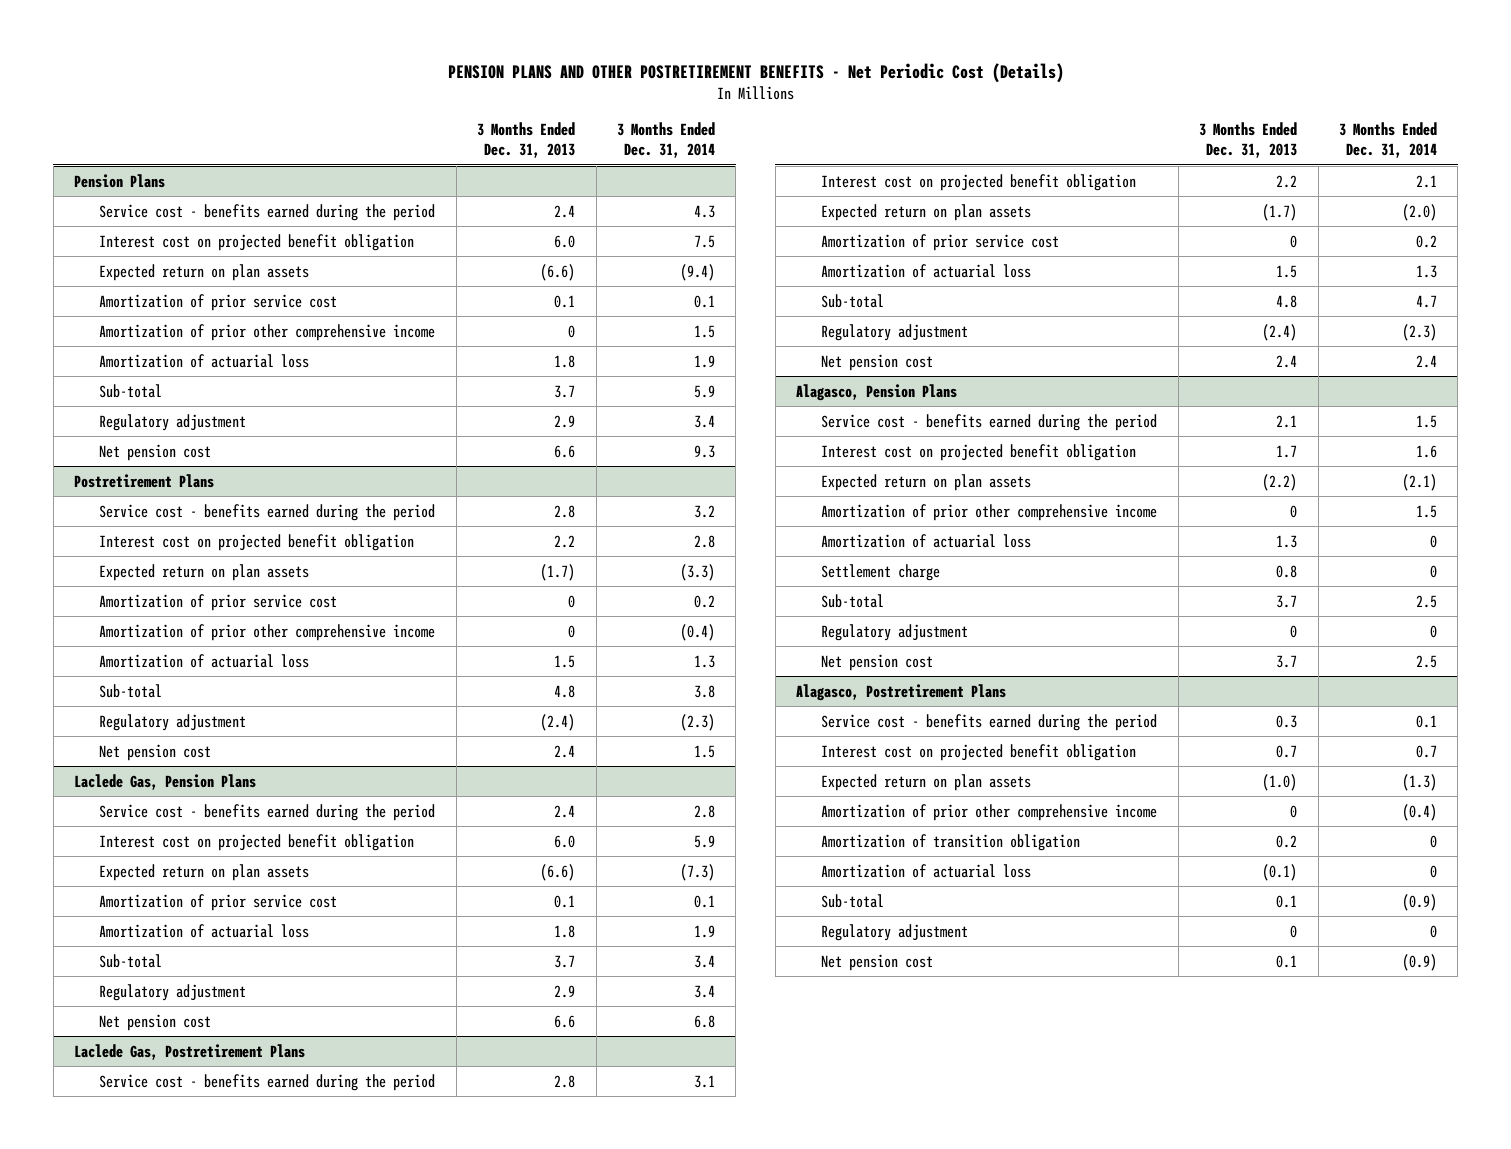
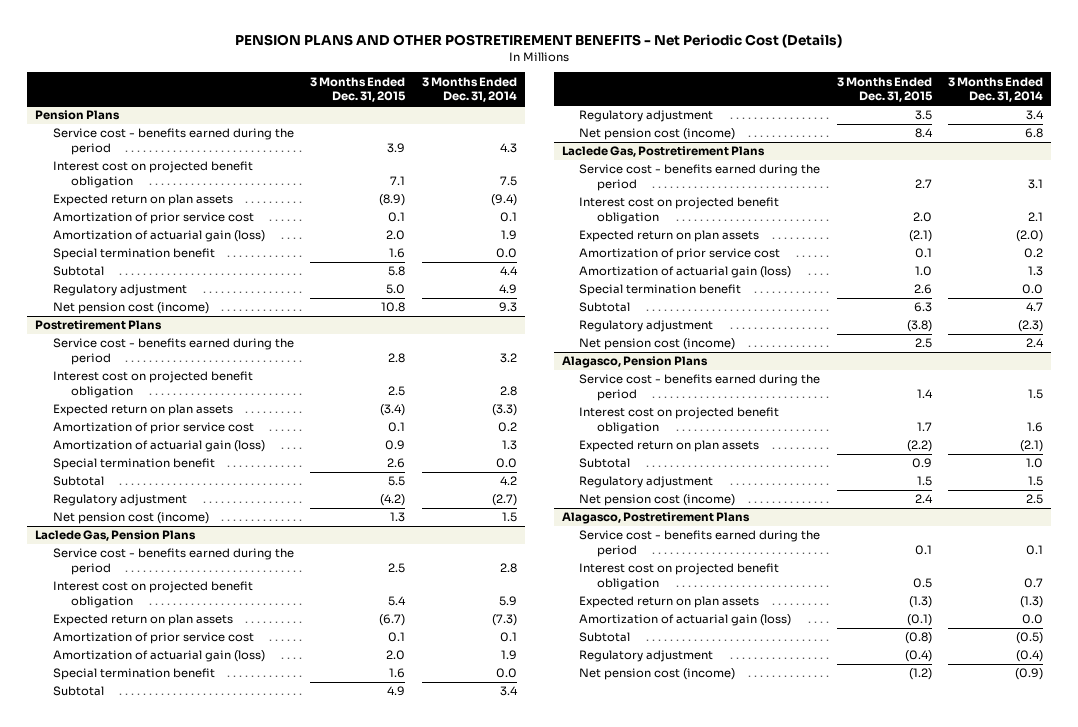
- | 3 Months Ended Dec. 31, 2013 | 3 Months Ended Dec. 31, 2014
+ | 3 Months Ended Dec. 31, 2015 | 3 Months Ended Dec. 31, 2014
@ Pension Plans
- Amortization of prior other comprehensive income | 0 | 1.5
- Amortization of actuarial loss | 1.8 | 1.9
- Sub-total | 3.7 | 5.9
- Regulatory adjustment | 2.9 | 3.4
- Net pension cost | 6.6 | 9.3
+ Amortization of actuarial gain (loss) | 2.0 | 1.9
+ Special termination benefit | 1.6 | 0.0
+ Subtotal | 5.8 | 4.4
+ Regulatory adjustment | 5.0 | 4.9
+ Net pension cost (income) | 10.8 | 9.3
@ Postretirement Plans
- Amortization of prior other comprehensive income | 0 | (0.4)
- Amortization of actuarial loss | 1.5 | 1.3
- Sub-total | 4.8 | 3.8
- Regulatory adjustment | (2.4) | (2.3)
- Net pension cost | 2.4 | 1.5
+ Amortization of actuarial gain (loss) | 0.9 | 1.3
+ Special termination benefit | 2.6 | 0.0
+ Subtotal | 5.5 | 4.2
+ Regulatory adjustment | (4.2) | (2.7)
+ Net pension cost (income) | 1.3 | 1.5
@ Laclede Gas, Pension Plans
- Amortization of actuarial loss | 1.8 | 1.9
- Sub-total | 3.7 | 3.4
+ Amortization of actuarial gain (loss) | 2.0 | 1.9
+ Special termination benefit | 1.6 | 0.0
+ Subtotal | 4.9 | 3.4
- Net pension cost | 6.6 | 6.8
+ Net pension cost (income) | 8.4 | 6.8
@ Laclede Gas, Postretirement Plans
- Amortization of actuarial loss | 1.5 | 1.3
- Sub-total | 4.8 | 4.7
+ Amortization of actuarial gain (loss) | 1.0 | 1.3
+ Special termination benefit | 2.6 | 0.0
+ Subtotal | 6.3 | 4.7
- Net pension cost | 2.4 | 2.4
+ Net pension cost (income) | 2.5 | 2.4
@ Alagasco, Pension Plans
- Amortization of prior other comprehensive income | 0 | 1.5
- Amortization of actuarial loss | 1.3 | 0
- Settlement charge | 0.8 | 0
- Sub-total | 3.7 | 2.5
- Regulatory adjustment | 0 | 0
- Net pension cost | 3.7 | 2.5
+ Subtotal | 0.9 | 1.0
+ Regulatory adjustment | 1.5 | 1.5
+ Net pension cost (income) | 2.4 | 2.5
@ Alagasco, Postretirement Plans
- Amortization of prior other comprehensive income | 0 | (0.4)
- Amortization of transition obligation | 0.2 | 0
- Amortization of actuarial loss | (0.1) | 0
- Sub-total | 0.1 | (0.9)
- Regulatory adjustment | 0 | 0
- Net pension cost | 0.1 | (0.9)
+ Amortization of actuarial gain (loss) | (0.1) | 0.0
+ Subtotal | (0.8) | (0.5)
+ Regulatory adjustment | (0.4) | (0.4)
+ Net pension cost (income) | (1.2) | (0.9)

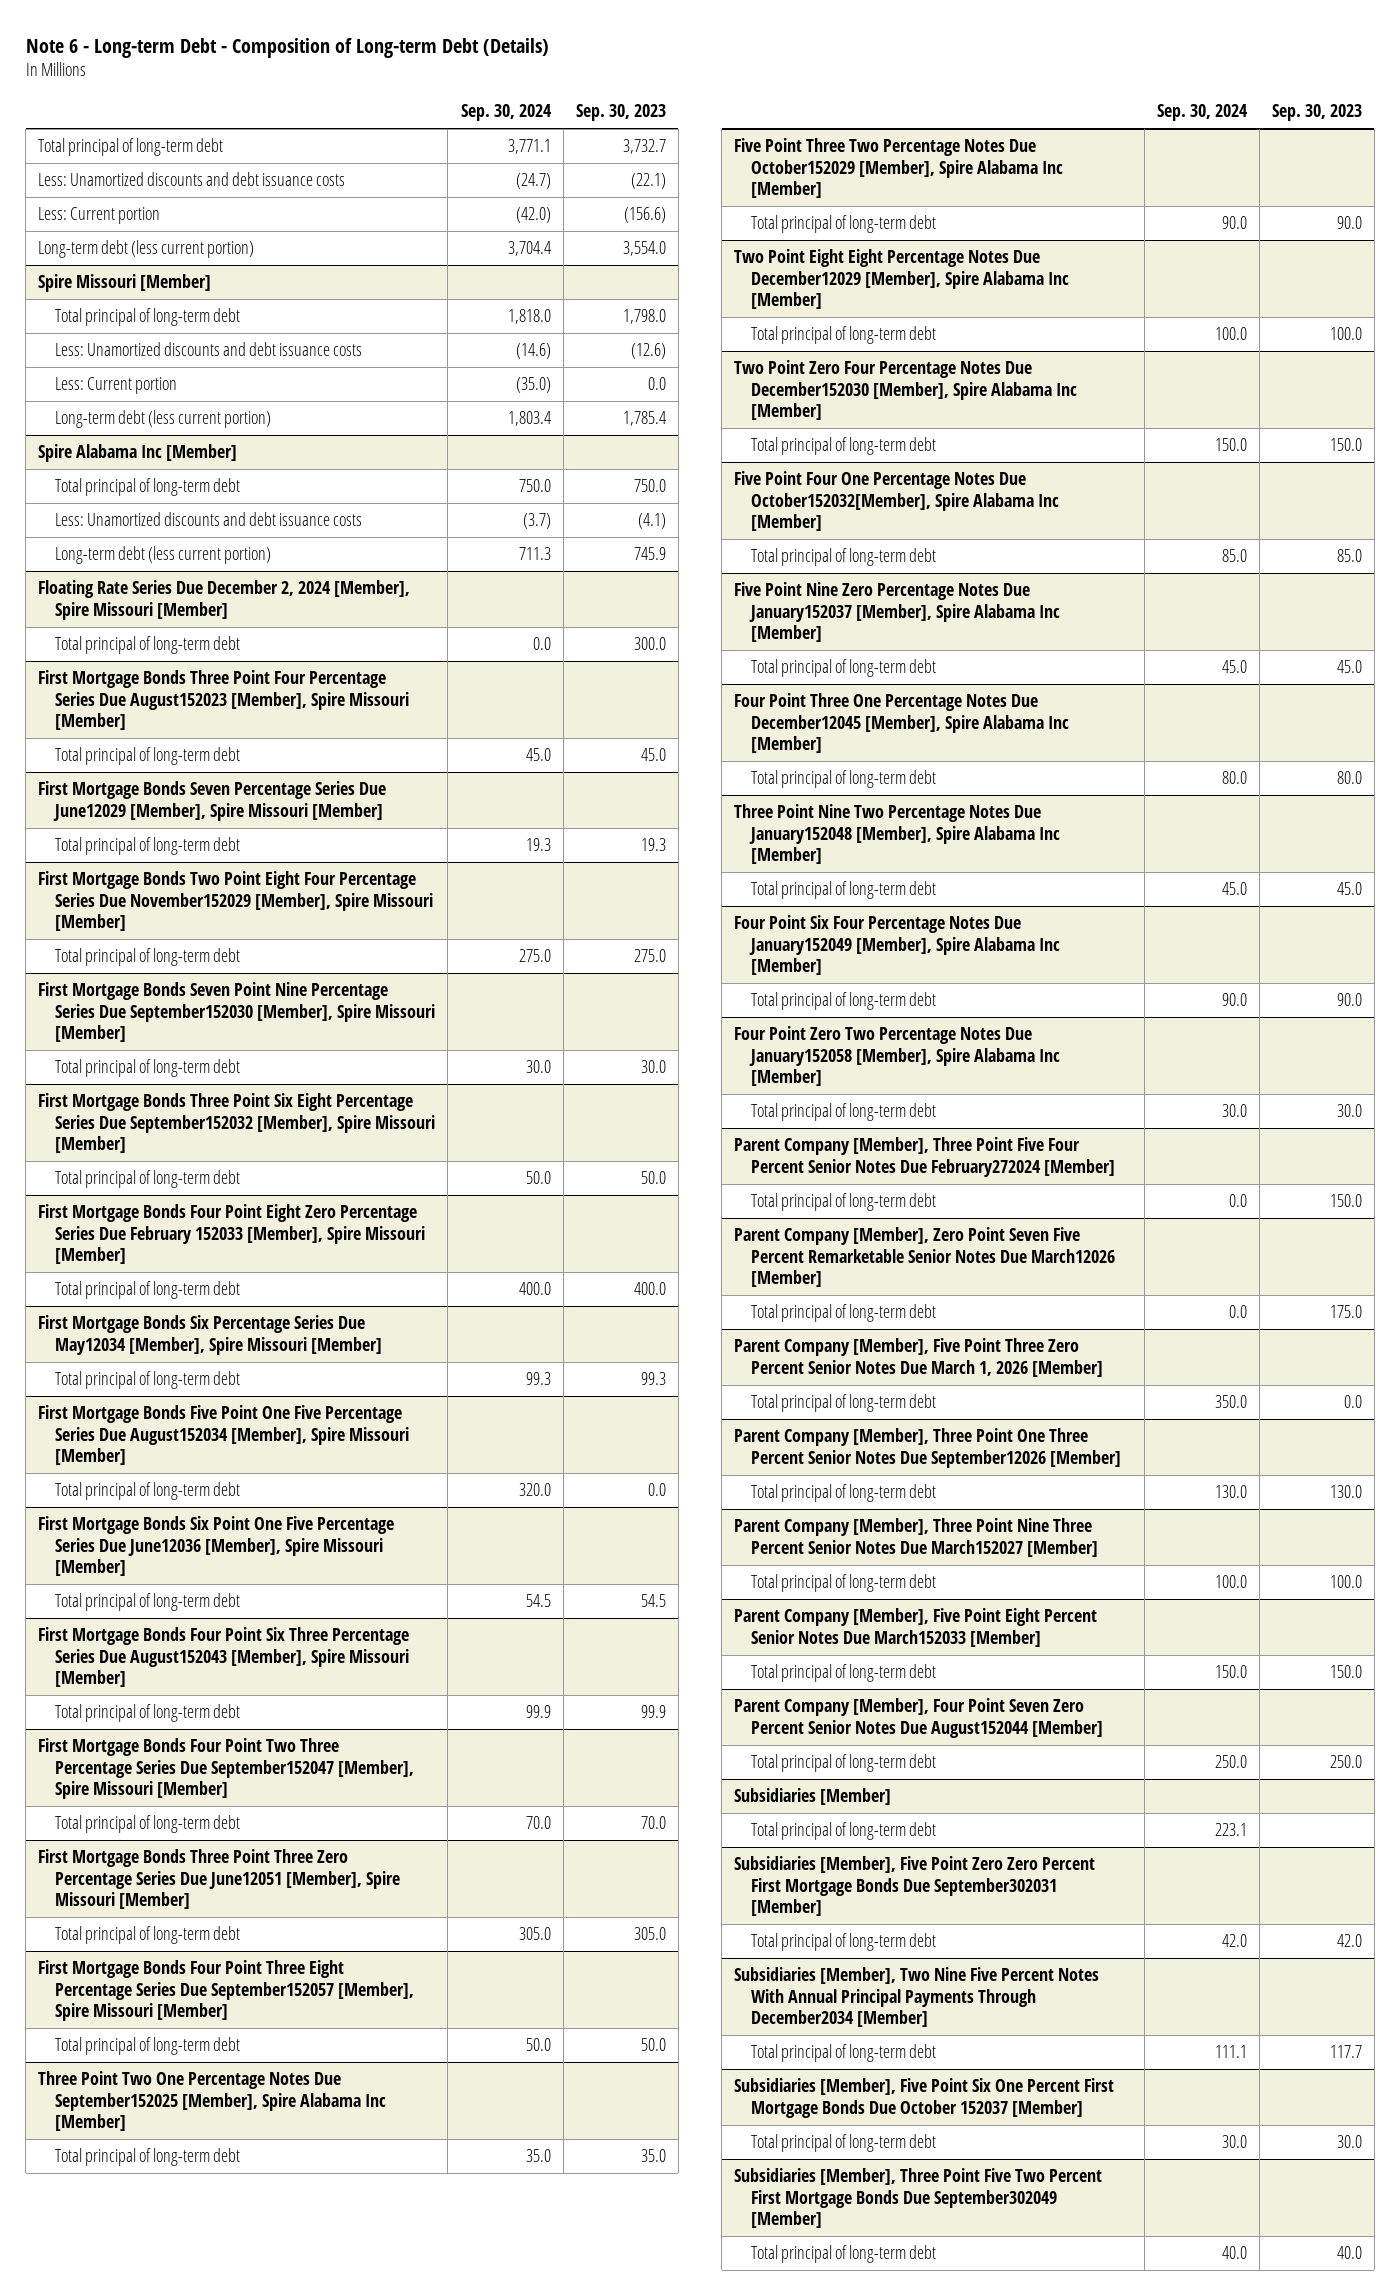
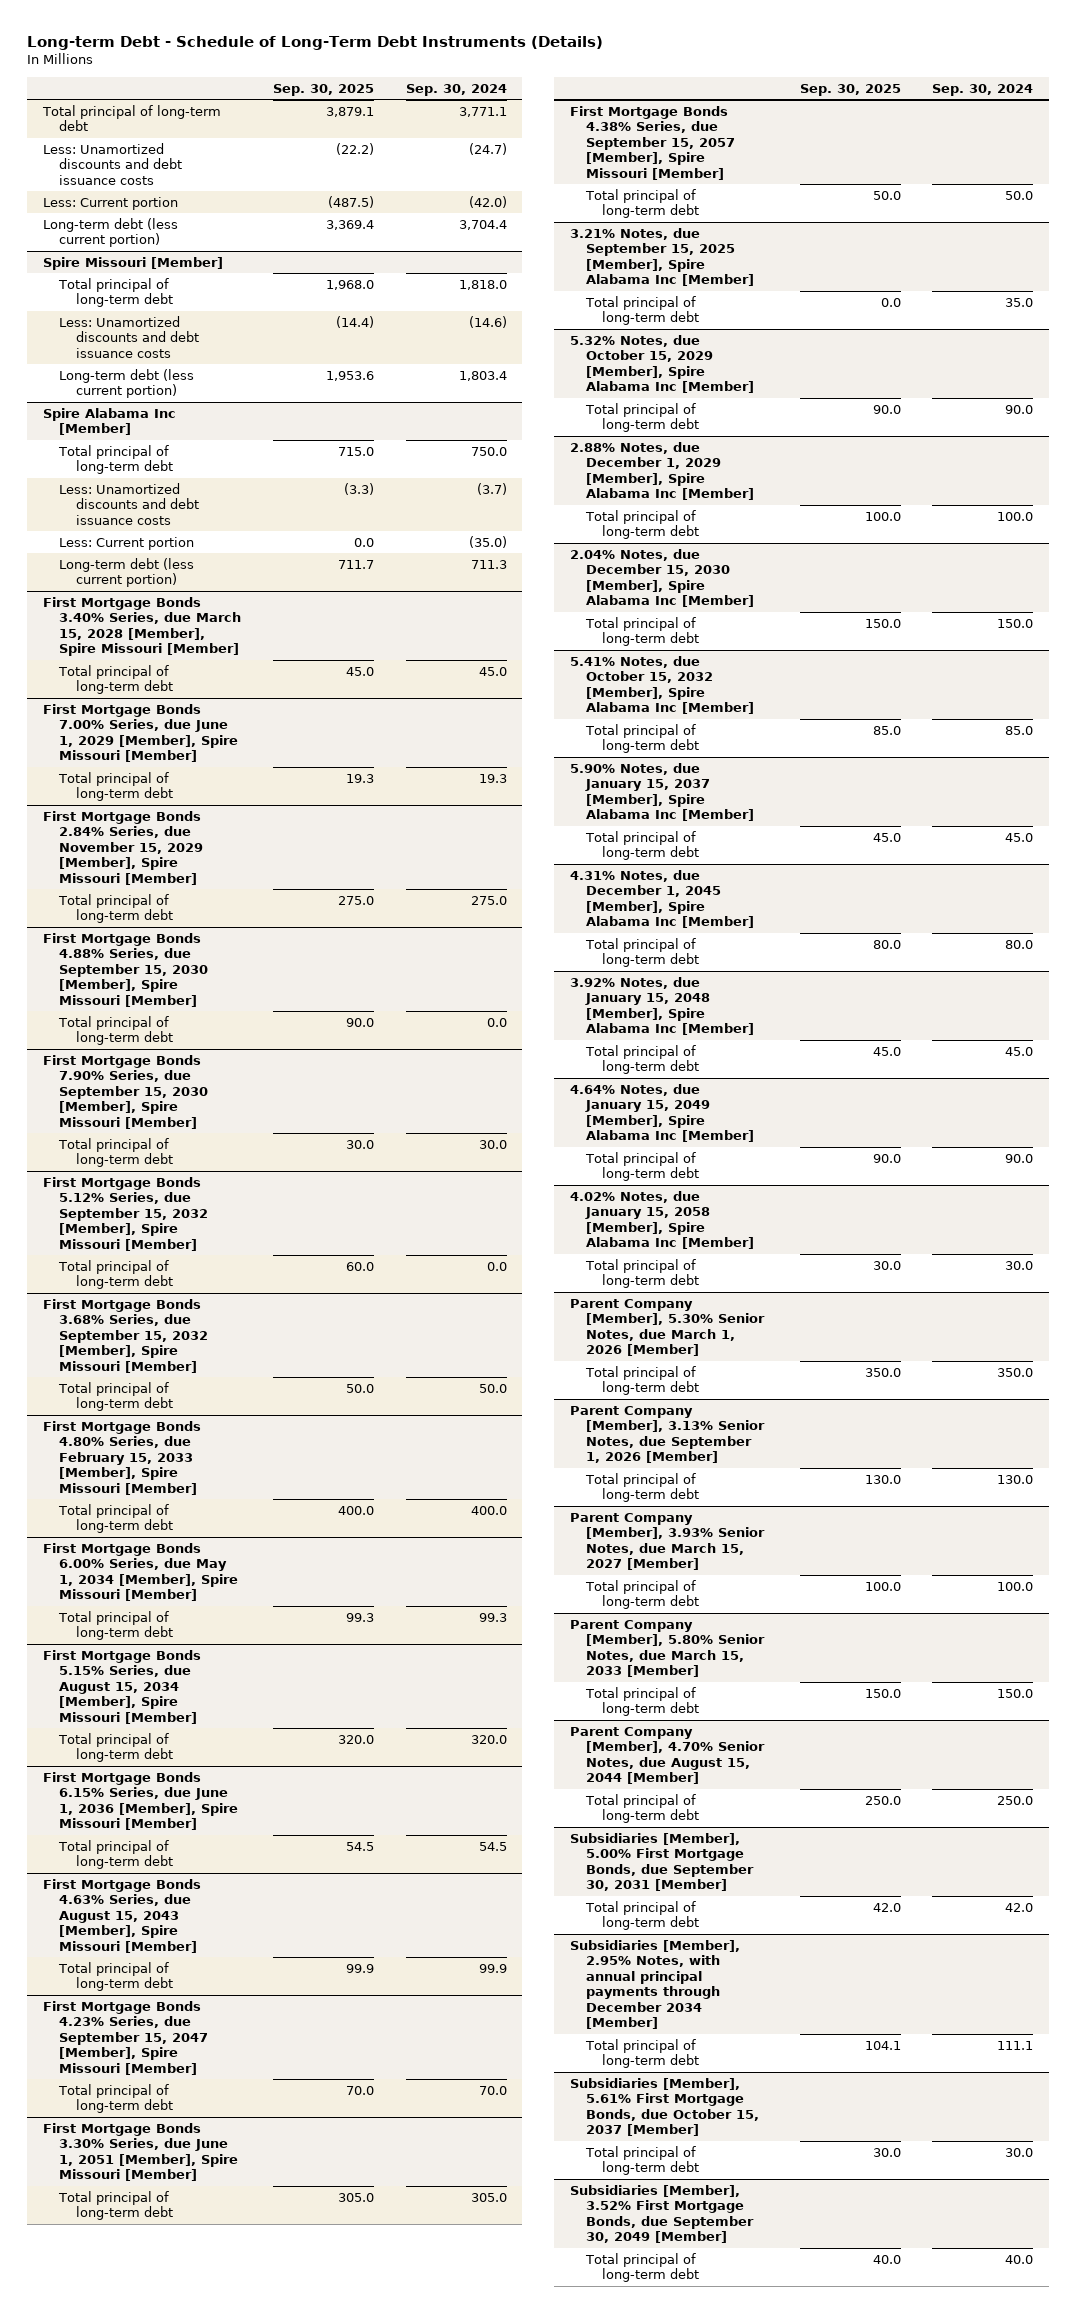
- Note 6 - Long-term Debt - Composition of Long-term Debt (Details)
+ Long-term Debt - Schedule of Long-Term Debt Instruments (Details)
- | Sep. 30, 2024 | Sep. 30, 2023
+ | Sep. 30, 2025 | Sep. 30, 2024
@ Spire Missouri [Member]
- Less: Current portion | (35.0) | 0.0
@ Spire Alabama Inc [Member]
+ Less: Current portion | 0.0 | (35.0)
- Floating Rate Series Due December 2, 2024 [Member], Spire Missouri [Member]
- Total principal of long-term debt | 0.0 | 300.0
- First Mortgage Bonds Three Point Four Percentage Series Due August152023 [Member], Spire Missouri [Member]
+ First Mortgage Bonds 3.40% Series, due March 15, 2028 [Member], Spire Missouri [Member]
- First Mortgage Bonds Seven Percentage Series Due June12029 [Member], Spire Missouri [Member]
+ First Mortgage Bonds 7.00% Series, due June 1, 2029 [Member], Spire Missouri [Member]
- First Mortgage Bonds Two Point Eight Four Percentage Series Due November152029 [Member], Spire Missouri [Member]
+ First Mortgage Bonds 2.84% Series, due November 15, 2029 [Member], Spire Missouri [Member]
- First Mortgage Bonds Seven Point Nine Percentage Series Due September152030 [Member], Spire Missouri [Member]
+ First Mortgage Bonds 4.88% Series, due September 15, 2030 [Member], Spire Missouri [Member]
+ Total principal of long-term debt | 90.0 | 0.0
+ First Mortgage Bonds 7.90% Series, due September 15, 2030 [Member], Spire Missouri [Member]
- First Mortgage Bonds Three Point Six Eight Percentage Series Due September152032 [Member], Spire Missouri [Member]
+ First Mortgage Bonds 5.12% Series, due September 15, 2032 [Member], Spire Missouri [Member]
+ Total principal of long-term debt | 60.0 | 0.0
+ First Mortgage Bonds 3.68% Series, due September 15, 2032 [Member], Spire Missouri [Member]
- First Mortgage Bonds Four Point Eight Zero Percentage Series Due February 152033 [Member], Spire Missouri [Member]
+ First Mortgage Bonds 4.80% Series, due February 15, 2033 [Member], Spire Missouri [Member]
- First Mortgage Bonds Six Percentage Series Due May12034 [Member], Spire Missouri [Member]
+ First Mortgage Bonds 6.00% Series, due May 1, 2034 [Member], Spire Missouri [Member]
- First Mortgage Bonds Five Point One Five Percentage Series Due August152034 [Member], Spire Missouri [Member]
+ First Mortgage Bonds 5.15% Series, due August 15, 2034 [Member], Spire Missouri [Member]
- First Mortgage Bonds Six Point One Five Percentage Series Due June12036 [Member], Spire Missouri [Member]
+ First Mortgage Bonds 6.15% Series, due June 1, 2036 [Member], Spire Missouri [Member]
- First Mortgage Bonds Four Point Six Three Percentage Series Due August152043 [Member], Spire Missouri [Member]
+ First Mortgage Bonds 4.63% Series, due August 15, 2043 [Member], Spire Missouri [Member]
- First Mortgage Bonds Four Point Two Three Percentage Series Due September152047 [Member], Spire Missouri [Member]
+ First Mortgage Bonds 4.23% Series, due September 15, 2047 [Member], Spire Missouri [Member]
- First Mortgage Bonds Three Point Three Zero Percentage Series Due June12051 [Member], Spire Missouri [Member]
+ First Mortgage Bonds 3.30% Series, due June 1, 2051 [Member], Spire Missouri [Member]
- First Mortgage Bonds Four Point Three Eight Percentage Series Due September152057 [Member], Spire Missouri [Member]
+ First Mortgage Bonds 4.38% Series, due September 15, 2057 [Member], Spire Missouri [Member]
- Three Point Two One Percentage Notes Due September152025 [Member], Spire Alabama Inc [Member]
+ 3.21% Notes, due September 15, 2025 [Member], Spire Alabama Inc [Member]
- Five Point Three Two Percentage Notes Due October152029 [Member], Spire Alabama Inc [Member]
+ 5.32% Notes, due October 15, 2029 [Member], Spire Alabama Inc [Member]
- Two Point Eight Eight Percentage Notes Due December12029 [Member], Spire Alabama Inc [Member]
+ 2.88% Notes, due December 1, 2029 [Member], Spire Alabama Inc [Member]
- Two Point Zero Four Percentage Notes Due December152030 [Member], Spire Alabama Inc [Member]
+ 2.04% Notes, due December 15, 2030 [Member], Spire Alabama Inc [Member]
- Five Point Four One Percentage Notes Due October152032[Member], Spire Alabama Inc [Member]
+ 5.41% Notes, due October 15, 2032 [Member], Spire Alabama Inc [Member]
- Five Point Nine Zero Percentage Notes Due January152037 [Member], Spire Alabama Inc [Member]
+ 5.90% Notes, due January 15, 2037 [Member], Spire Alabama Inc [Member]
- Four Point Three One Percentage Notes Due December12045 [Member], Spire Alabama Inc [Member]
+ 4.31% Notes, due December 1, 2045 [Member], Spire Alabama Inc [Member]
- Three Point Nine Two Percentage Notes Due January152048 [Member], Spire Alabama Inc [Member]
+ 3.92% Notes, due January 15, 2048 [Member], Spire Alabama Inc [Member]
- Four Point Six Four Percentage Notes Due January152049 [Member], Spire Alabama Inc [Member]
+ 4.64% Notes, due January 15, 2049 [Member], Spire Alabama Inc [Member]
- Four Point Zero Two Percentage Notes Due January152058 [Member], Spire Alabama Inc [Member]
+ 4.02% Notes, due January 15, 2058 [Member], Spire Alabama Inc [Member]
- Parent Company [Member], Three Point Five Four Percent Senior Notes Due February272024 [Member]
- Total principal of long-term debt | 0.0 | 150.0
- Parent Company [Member], Zero Point Seven Five Percent Remarketable Senior Notes Due March12026 [Member]
- Total principal of long-term debt | 0.0 | 175.0
- Parent Company [Member], Five Point Three Zero Percent Senior Notes Due March 1, 2026 [Member]
+ Parent Company [Member], 5.30% Senior Notes, due March 1, 2026 [Member]
- Parent Company [Member], Three Point One Three Percent Senior Notes Due September12026 [Member]
+ Parent Company [Member], 3.13% Senior Notes, due September 1, 2026 [Member]
- Parent Company [Member], Three Point Nine Three Percent Senior Notes Due March152027 [Member]
+ Parent Company [Member], 3.93% Senior Notes, due March 15, 2027 [Member]
- Parent Company [Member], Five Point Eight Percent Senior Notes Due March152033 [Member]
+ Parent Company [Member], 5.80% Senior Notes, due March 15, 2033 [Member]
- Parent Company [Member], Four Point Seven Zero Percent Senior Notes Due August152044 [Member]
+ Parent Company [Member], 4.70% Senior Notes, due August 15, 2044 [Member]
- Subsidiaries [Member]
- Total principal of long-term debt | 223.1 |
- Subsidiaries [Member], Five Point Zero Zero Percent First Mortgage Bonds Due September302031 [Member]
+ Subsidiaries [Member], 5.00% First Mortgage Bonds, due September 30, 2031 [Member]
- Subsidiaries [Member], Two Nine Five Percent Notes With Annual Principal Payments Through December2034 [Member]
+ Subsidiaries [Member], 2.95% Notes, with annual principal payments through December 2034 [Member]
- Subsidiaries [Member], Five Point Six One Percent First Mortgage Bonds Due October 152037 [Member]
+ Subsidiaries [Member], 5.61% First Mortgage Bonds, due October 15, 2037 [Member]
- Subsidiaries [Member], Three Point Five Two Percent First Mortgage Bonds Due September302049 [Member]
+ Subsidiaries [Member], 3.52% First Mortgage Bonds, due September 30, 2049 [Member]

